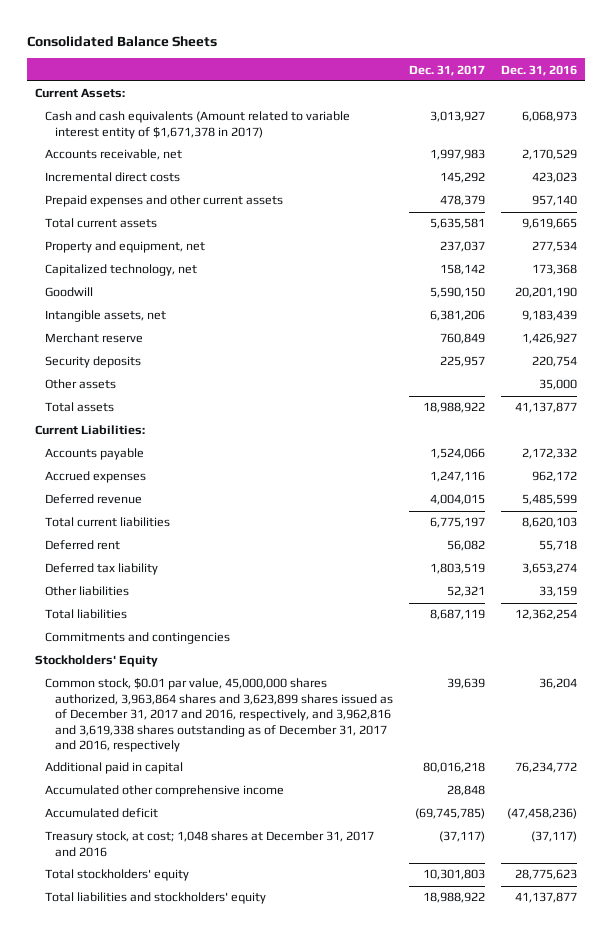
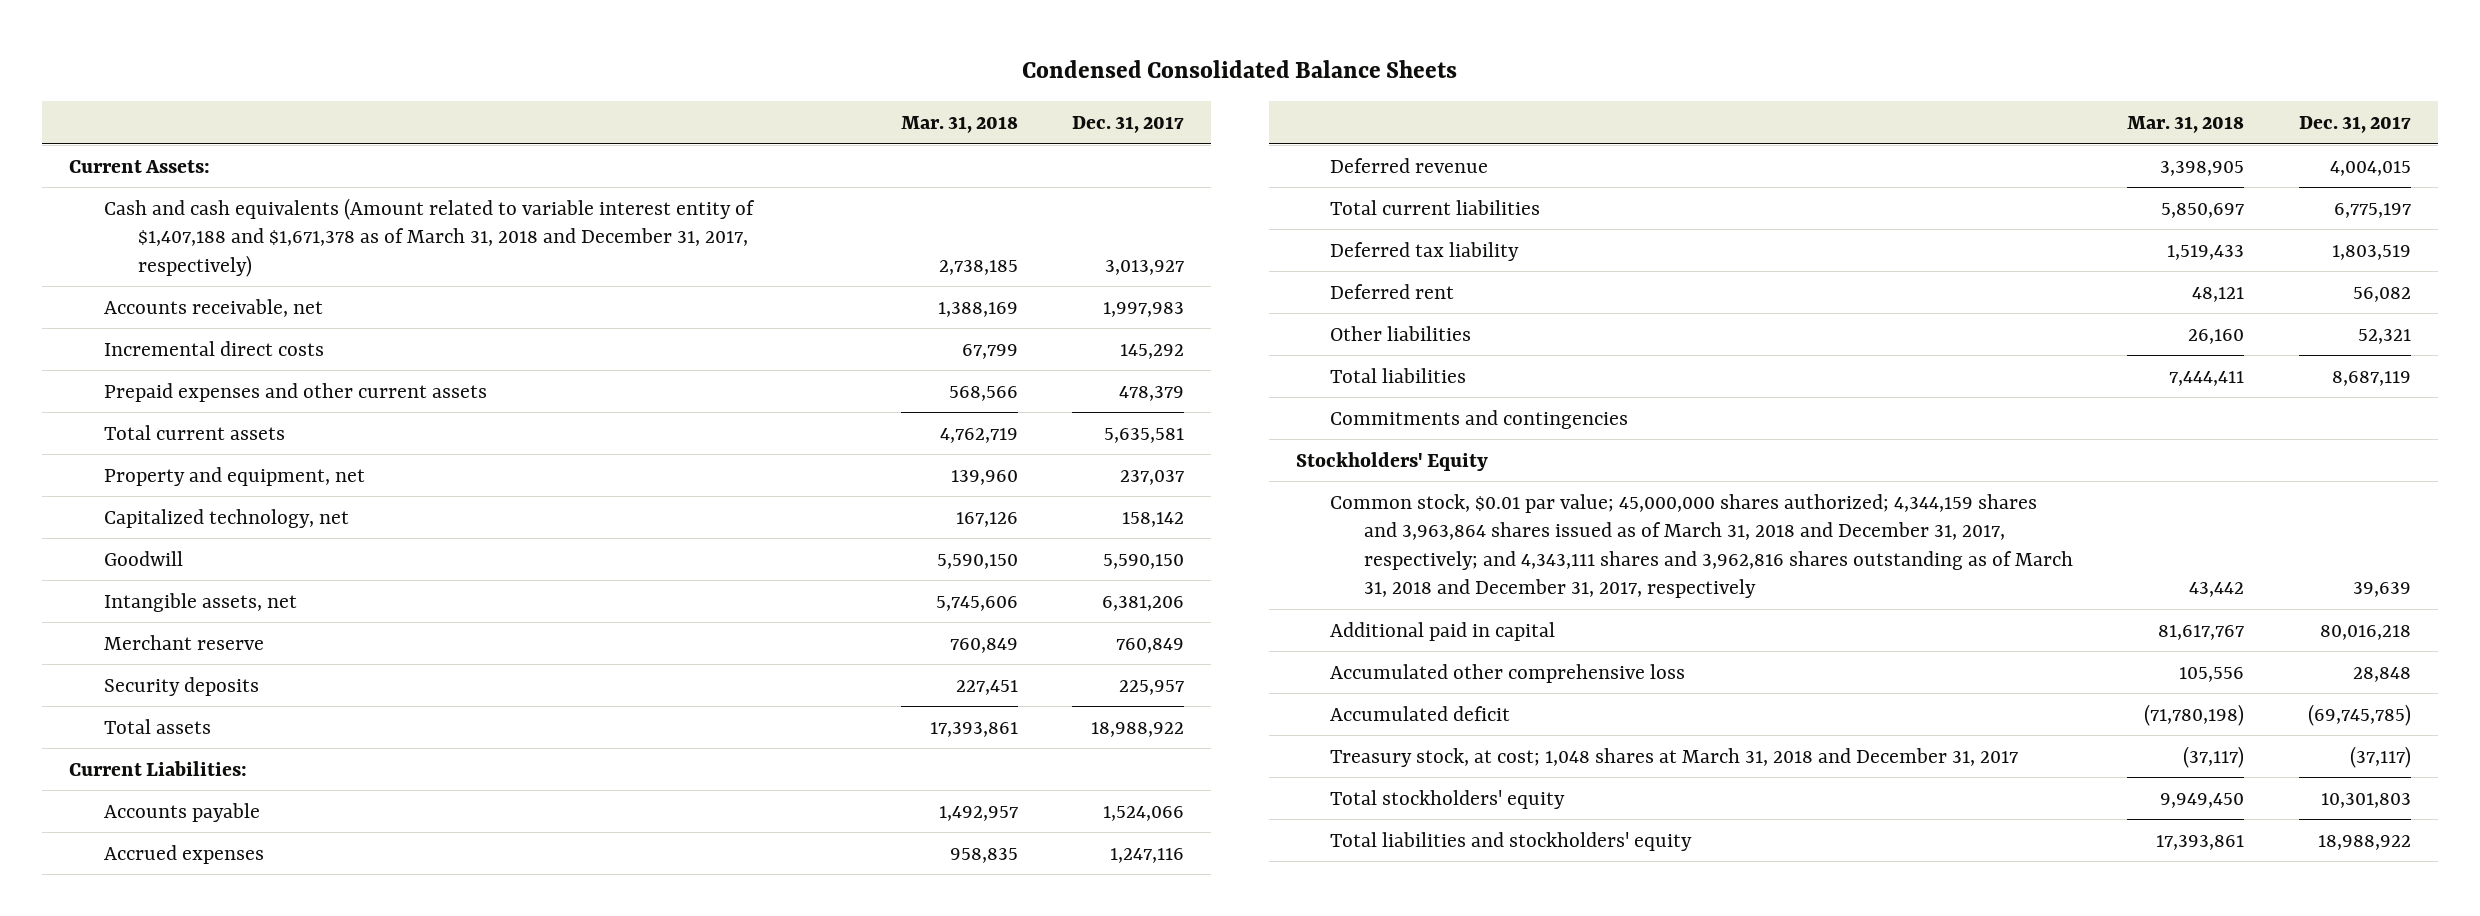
- Consolidated Balance Sheets
+ Condensed Consolidated Balance Sheets
- | Dec. 31, 2017 | Dec. 31, 2016
+ | Mar. 31, 2018 | Dec. 31, 2017
- Cash and cash equivalents (Amount related to variable interest entity of $1,671,378 in 2017) | 3,013,927 | 6,068,973
+ Cash and cash equivalents (Amount related to variable interest entity of $1,407,188 and $1,671,378 as of March 31, 2018 and December 31, 2017, respectively) | 2,738,185 | 3,013,927
- Other assets | | 35,000
moved down: Deferred rent | 48,121 | 56,082
- Common stock, $0.01 par value, 45,000,000 shares authorized, 3,963,864 shares and 3,623,899 shares issued as of December 31, 2017 and 2016, respectively, and 3,962,816 and 3,619,338 shares outstanding as of December 31, 2017 and 2016, respectively | 39,639 | 36,204
+ Common stock, $0.01 par value; 45,000,000 shares authorized; 4,344,159 shares and 3,963,864 shares issued as of March 31, 2018 and December 31, 2017, respectively; and 4,343,111 shares and 3,962,816 shares outstanding as of March 31, 2018 and December 31, 2017, respectively | 43,442 | 39,639
- Accumulated other comprehensive income | 28,848 |
+ Accumulated other comprehensive loss | 105,556 | 28,848
- Treasury stock, at cost; 1,048 shares at December 31, 2017 and 2016 | (37,117) | (37,117)
+ Treasury stock, at cost; 1,048 shares at March 31, 2018 and December 31, 2017 | (37,117) | (37,117)

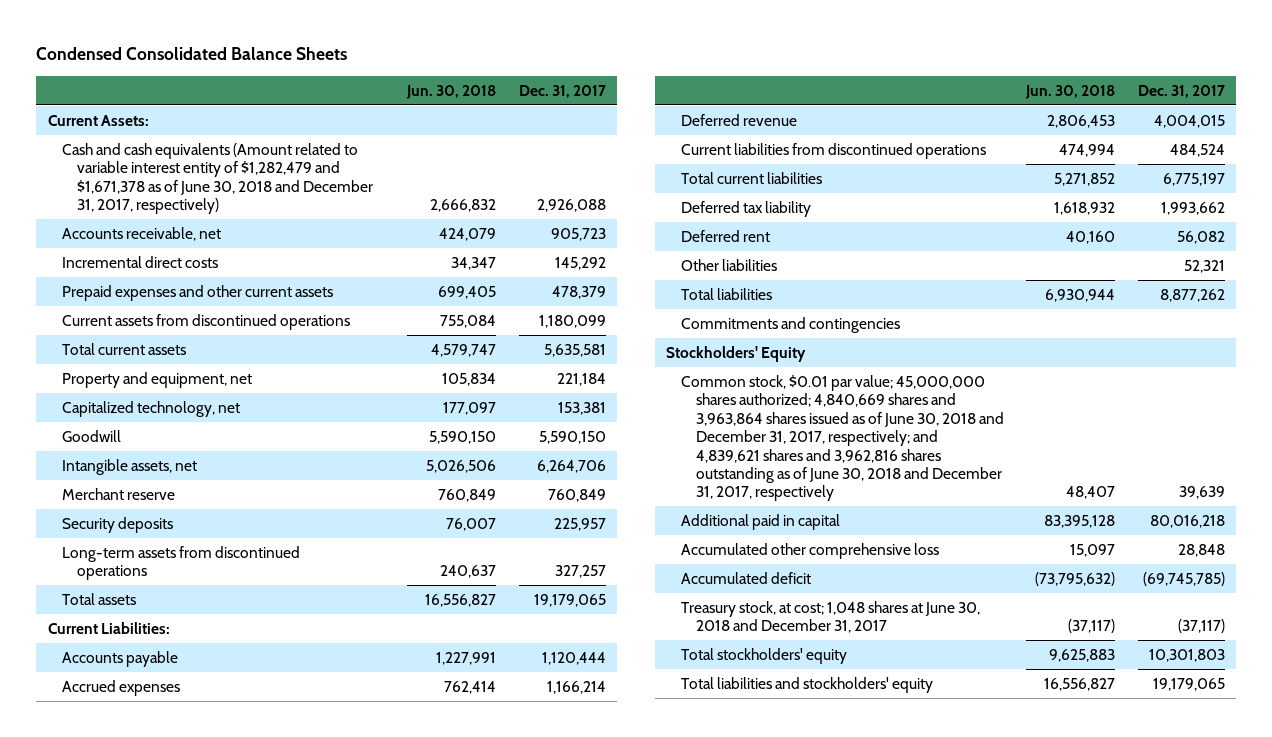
- | Mar. 31, 2018 | Dec. 31, 2017
+ | Jun. 30, 2018 | Dec. 31, 2017
- Cash and cash equivalents (Amount related to variable interest entity of $1,407,188 and $1,671,378 as of March 31, 2018 and December 31, 2017, respectively) | 2,738,185 | 3,013,927
- Accounts receivable, net | 1,388,169 | 1,997,983
+ Cash and cash equivalents (Amount related to variable interest entity of $1,282,479 and $1,671,378 as of June 30, 2018 and December 31, 2017, respectively) | 2,666,832 | 2,926,088
+ Accounts receivable, net | 424,079 | 905,723
+ Current assets from discontinued operations | 755,084 | 1,180,099
- Property and equipment, net | 139,960 | 237,037
- Capitalized technology, net | 167,126 | 158,142
+ Property and equipment, net | 105,834 | 221,184
+ Capitalized technology, net | 177,097 | 153,381
- Intangible assets, net | 5,745,606 | 6,381,206
+ Intangible assets, net | 5,026,506 | 6,264,706
- Total assets | 17,393,861 | 18,988,922
+ Long-term assets from discontinued operations | 240,637 | 327,257
+ Total assets | 16,556,827 | 19,179,065
- Accounts payable | 1,492,957 | 1,524,066
- Accrued expenses | 958,835 | 1,247,116
+ Accounts payable | 1,227,991 | 1,120,444
+ Accrued expenses | 762,414 | 1,166,214
+ Current liabilities from discontinued operations | 474,994 | 484,524
- Deferred tax liability | 1,519,433 | 1,803,519
+ Deferred tax liability | 1,618,932 | 1,993,662
- Total liabilities | 7,444,411 | 8,687,119
+ Total liabilities | 6,930,944 | 8,877,262
- Common stock, $0.01 par value; 45,000,000 shares authorized; 4,344,159 shares and 3,963,864 shares issued as of March 31, 2018 and December 31, 2017, respectively; and 4,343,111 shares and 3,962,816 shares outstanding as of March 31, 2018 and December 31, 2017, respectively | 43,442 | 39,639
+ Common stock, $0.01 par value; 45,000,000 shares authorized; 4,840,669 shares and 3,963,864 shares issued as of June 30, 2018 and December 31, 2017, respectively; and 4,839,621 shares and 3,962,816 shares outstanding as of June 30, 2018 and December 31, 2017, respectively | 48,407 | 39,639
- Treasury stock, at cost; 1,048 shares at March 31, 2018 and December 31, 2017 | (37,117) | (37,117)
+ Treasury stock, at cost; 1,048 shares at June 30, 2018 and December 31, 2017 | (37,117) | (37,117)
- Total liabilities and stockholders' equity | 17,393,861 | 18,988,922
+ Total liabilities and stockholders' equity | 16,556,827 | 19,179,065

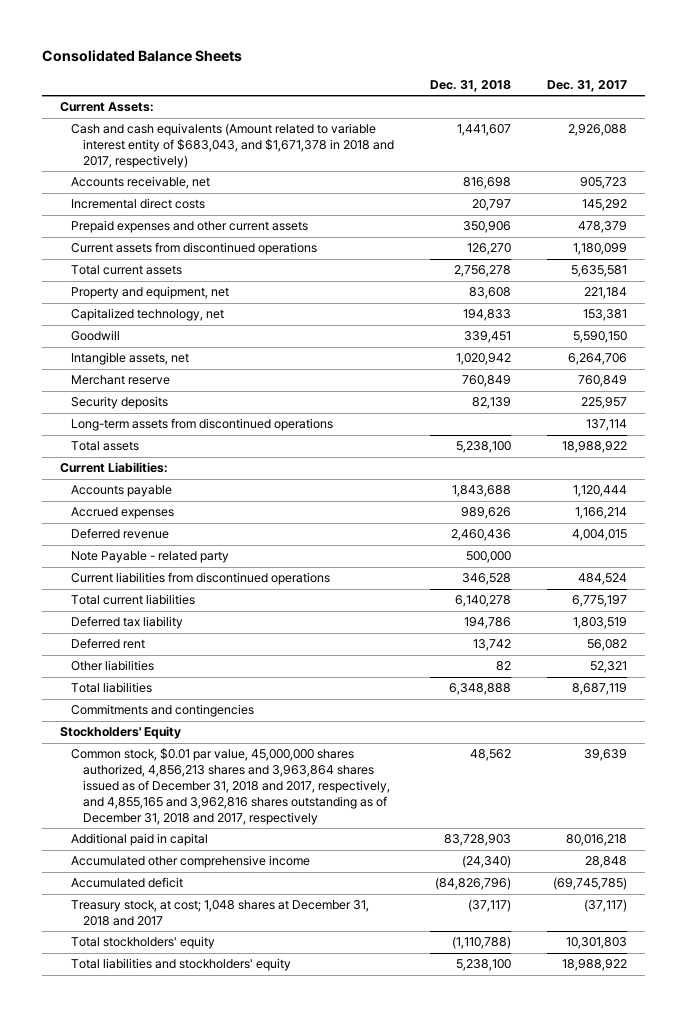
- Condensed Consolidated Balance Sheets
+ Consolidated Balance Sheets
- | Jun. 30, 2018 | Dec. 31, 2017
+ | Dec. 31, 2018 | Dec. 31, 2017
- Cash and cash equivalents (Amount related to variable interest entity of $1,282,479 and $1,671,378 as of June 30, 2018 and December 31, 2017, respectively) | 2,666,832 | 2,926,088
+ Cash and cash equivalents (Amount related to variable interest entity of $683,043, and $1,671,378 in 2018 and 2017, respectively) | 1,441,607 | 2,926,088
- Long-term assets from discontinued operations | 240,637 | 327,257
- Total assets | 16,556,827 | 19,179,065
+ Long-term assets from discontinued operations | | 137,114
+ Total assets | 5,238,100 | 18,988,922
+ Note Payable - related party | 500,000 |
- Deferred tax liability | 1,618,932 | 1,993,662
+ Deferred tax liability | 194,786 | 1,803,519
- Total liabilities | 6,930,944 | 8,877,262
+ Total liabilities | 6,348,888 | 8,687,119
- Common stock, $0.01 par value; 45,000,000 shares authorized; 4,840,669 shares and 3,963,864 shares issued as of June 30, 2018 and December 31, 2017, respectively; and 4,839,621 shares and 3,962,816 shares outstanding as of June 30, 2018 and December 31, 2017, respectively | 48,407 | 39,639
+ Common stock, $0.01 par value, 45,000,000 shares authorized, 4,856,213 shares and 3,963,864 shares issued as of December 31, 2018 and 2017, respectively, and 4,855,165 and 3,962,816 shares outstanding as of December 31, 2018 and 2017, respectively | 48,562 | 39,639
- Accumulated other comprehensive loss | 15,097 | 28,848
+ Accumulated other comprehensive income | (24,340) | 28,848
- Treasury stock, at cost; 1,048 shares at June 30, 2018 and December 31, 2017 | (37,117) | (37,117)
+ Treasury stock, at cost; 1,048 shares at December 31, 2018 and 2017 | (37,117) | (37,117)
- Total liabilities and stockholders' equity | 16,556,827 | 19,179,065
+ Total liabilities and stockholders' equity | 5,238,100 | 18,988,922

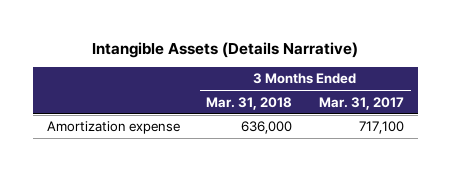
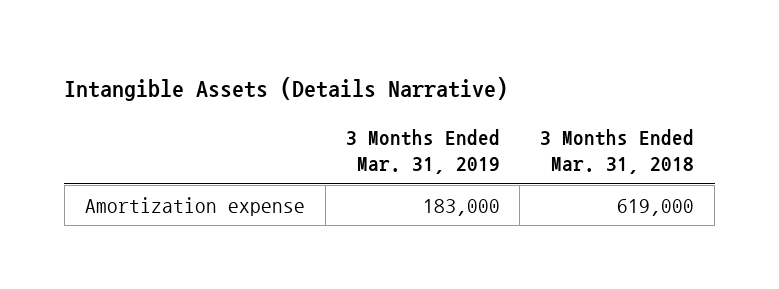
- | 3 Months Ended Mar. 31, 2018 | 3 Months Ended Mar. 31, 2017
+ | 3 Months Ended Mar. 31, 2019 | 3 Months Ended Mar. 31, 2018
- Amortization expense | 636,000 | 717,100
+ Amortization expense | 183,000 | 619,000

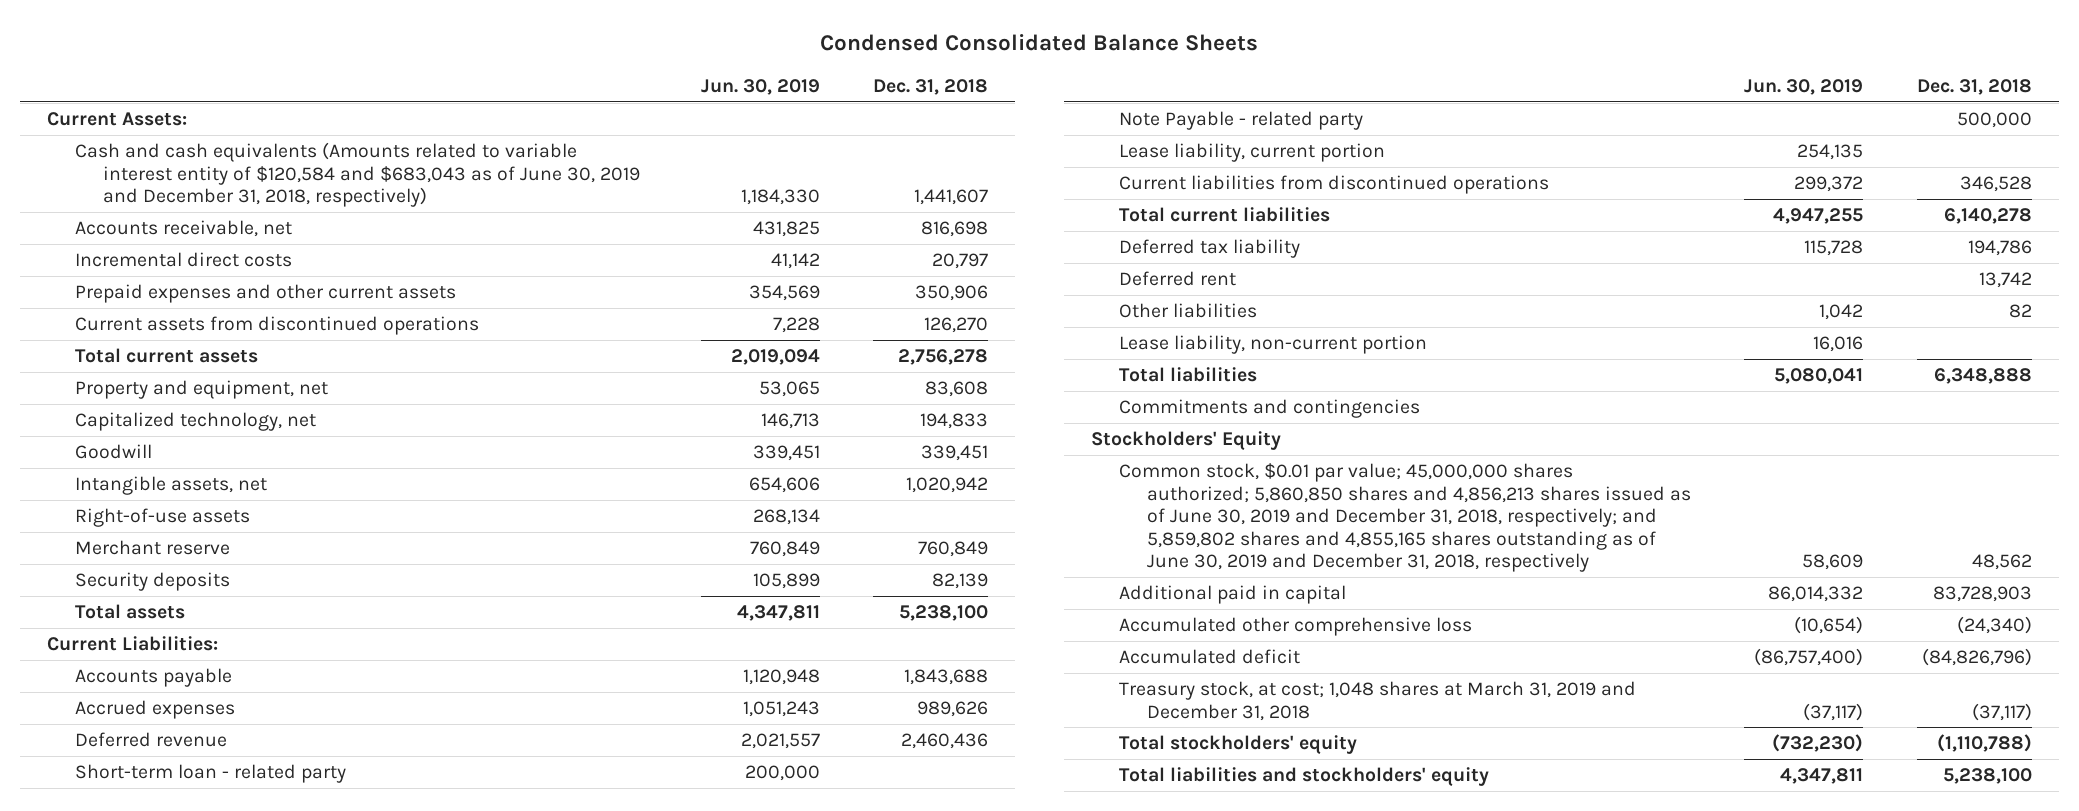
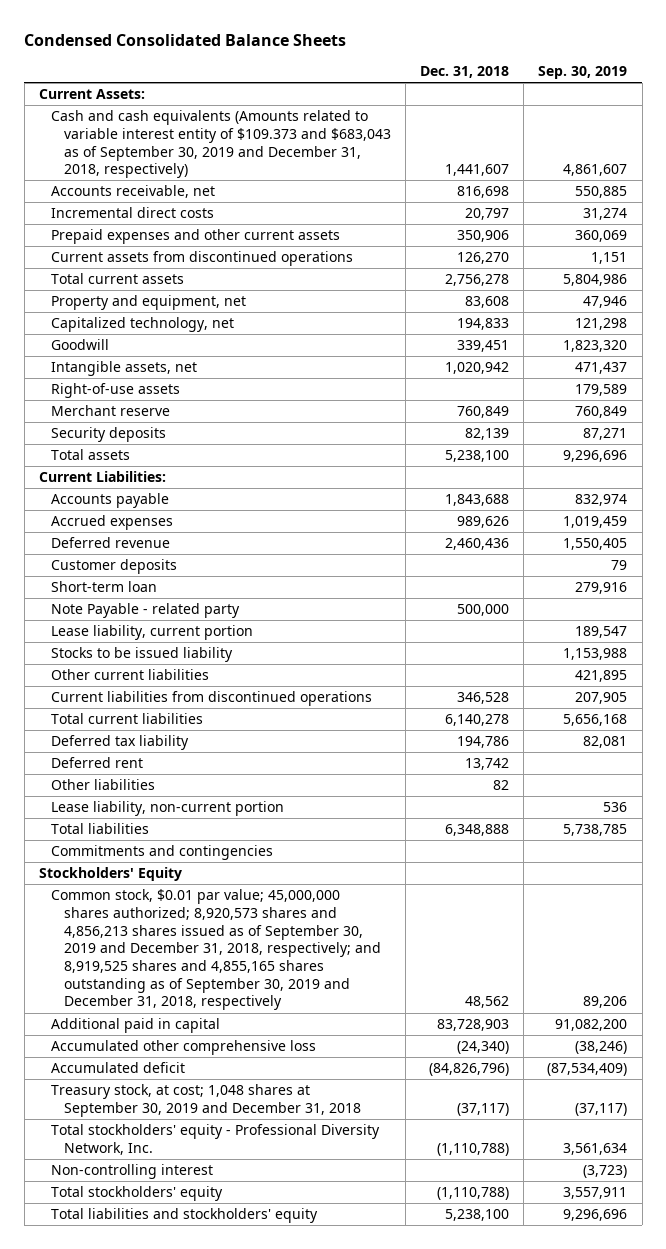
- | Jun. 30, 2019 | Dec. 31, 2018
+ | Dec. 31, 2018 | Sep. 30, 2019
- Cash and cash equivalents (Amounts related to variable interest entity of $120,584 and $683,043 as of June 30, 2019 and December 31, 2018, respectively) | 1,184,330 | 1,441,607
+ Cash and cash equivalents (Amounts related to variable interest entity of $109.373 and $683,043 as of September 30, 2019 and December 31, 2018, respectively) | 1,441,607 | 4,861,607
- Short-term loan - related party | 200,000 |
+ Customer deposits | | 79
+ Short-term loan | | 279,916
+ Stocks to be issued liability | | 1,153,988
+ Other current liabilities | | 421,895
- Common stock, $0.01 par value; 45,000,000 shares authorized; 5,860,850 shares and 4,856,213 shares issued as of June 30, 2019 and December 31, 2018, respectively; and 5,859,802 shares and 4,855,165 shares outstanding as of June 30, 2019 and December 31, 2018, respectively | 58,609 | 48,562
+ Common stock, $0.01 par value; 45,000,000 shares authorized; 8,920,573 shares and 4,856,213 shares issued as of September 30, 2019 and December 31, 2018, respectively; and 8,919,525 shares and 4,855,165 shares outstanding as of September 30, 2019 and December 31, 2018, respectively | 48,562 | 89,206
- Treasury stock, at cost; 1,048 shares at March 31, 2019 and December 31, 2018 | (37,117) | (37,117)
+ Treasury stock, at cost; 1,048 shares at September 30, 2019 and December 31, 2018 | (37,117) | (37,117)
+ Total stockholders' equity - Professional Diversity Network, Inc. | (1,110,788) | 3,561,634
+ Non-controlling interest | | (3,723)

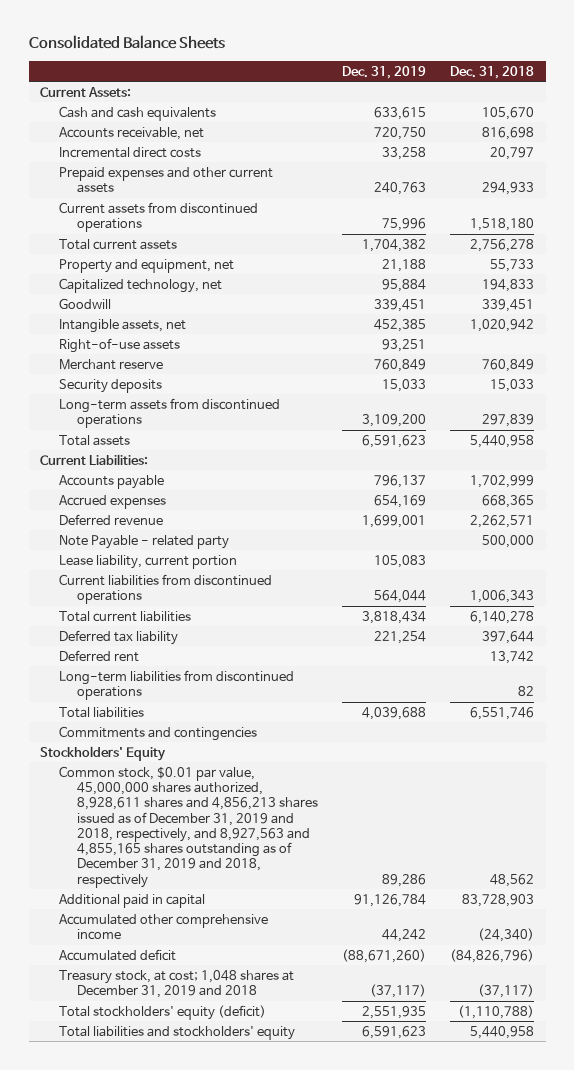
- Condensed Consolidated Balance Sheets
+ Consolidated Balance Sheets
- | Dec. 31, 2018 | Sep. 30, 2019
+ | Dec. 31, 2019 | Dec. 31, 2018
- Cash and cash equivalents (Amounts related to variable interest entity of $109.373 and $683,043 as of September 30, 2019 and December 31, 2018, respectively) | 1,441,607 | 4,861,607
+ Cash and cash equivalents | 633,615 | 105,670
- Prepaid expenses and other current assets | 350,906 | 360,069
- Current assets from discontinued operations | 126,270 | 1,151
+ Prepaid expenses and other current assets | 240,763 | 294,933
+ Current assets from discontinued operations | 75,996 | 1,518,180
- Property and equipment, net | 83,608 | 47,946
+ Property and equipment, net | 21,188 | 55,733
- Security deposits | 82,139 | 87,271
- Total assets | 5,238,100 | 9,296,696
+ Security deposits | 15,033 | 15,033
+ Long-term assets from discontinued operations | 3,109,200 | 297,839
+ Total assets | 6,591,623 | 5,440,958
- Accounts payable | 1,843,688 | 832,974
- Accrued expenses | 989,626 | 1,019,459
- Deferred revenue | 2,460,436 | 1,550,405
- Customer deposits | | 79
- Short-term loan | | 279,916
+ Accounts payable | 796,137 | 1,702,999
+ Accrued expenses | 654,169 | 668,365
+ Deferred revenue | 1,699,001 | 2,262,571
- Stocks to be issued liability | | 1,153,988
- Other current liabilities | | 421,895
- Current liabilities from discontinued operations | 346,528 | 207,905
+ Current liabilities from discontinued operations | 564,044 | 1,006,343
- Deferred tax liability | 194,786 | 82,081
+ Deferred tax liability | 221,254 | 397,644
- Other liabilities | 82 |
- Lease liability, non-current portion | | 536
- Total liabilities | 6,348,888 | 5,738,785
+ Long-term liabilities from discontinued operations | | 82
+ Total liabilities | 4,039,688 | 6,551,746
- Common stock, $0.01 par value; 45,000,000 shares authorized; 8,920,573 shares and 4,856,213 shares issued as of September 30, 2019 and December 31, 2018, respectively; and 8,919,525 shares and 4,855,165 shares outstanding as of September 30, 2019 and December 31, 2018, respectively | 48,562 | 89,206
+ Common stock, $0.01 par value, 45,000,000 shares authorized, 8,928,611 shares and 4,856,213 shares issued as of December 31, 2019 and 2018, respectively, and 8,927,563 and 4,855,165 shares outstanding as of December 31, 2019 and 2018, respectively | 89,286 | 48,562
- Accumulated other comprehensive loss | (24,340) | (38,246)
+ Accumulated other comprehensive income | 44,242 | (24,340)
- Treasury stock, at cost; 1,048 shares at September 30, 2019 and December 31, 2018 | (37,117) | (37,117)
- Total stockholders' equity - Professional Diversity Network, Inc. | (1,110,788) | 3,561,634
- Non-controlling interest | | (3,723)
- Total stockholders' equity | (1,110,788) | 3,557,911
- Total liabilities and stockholders' equity | 5,238,100 | 9,296,696
+ Treasury stock, at cost; 1,048 shares at December 31, 2019 and 2018 | (37,117) | (37,117)
+ Total stockholders' equity (deficit) | 2,551,935 | (1,110,788)
+ Total liabilities and stockholders' equity | 6,591,623 | 5,440,958

